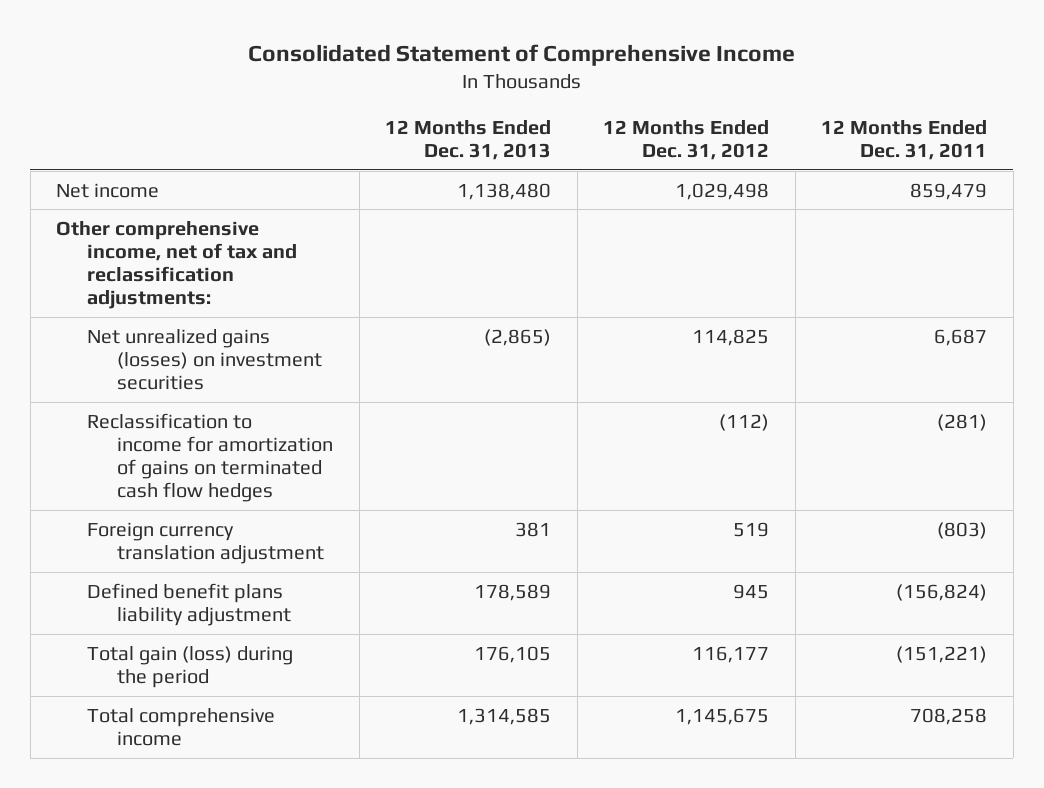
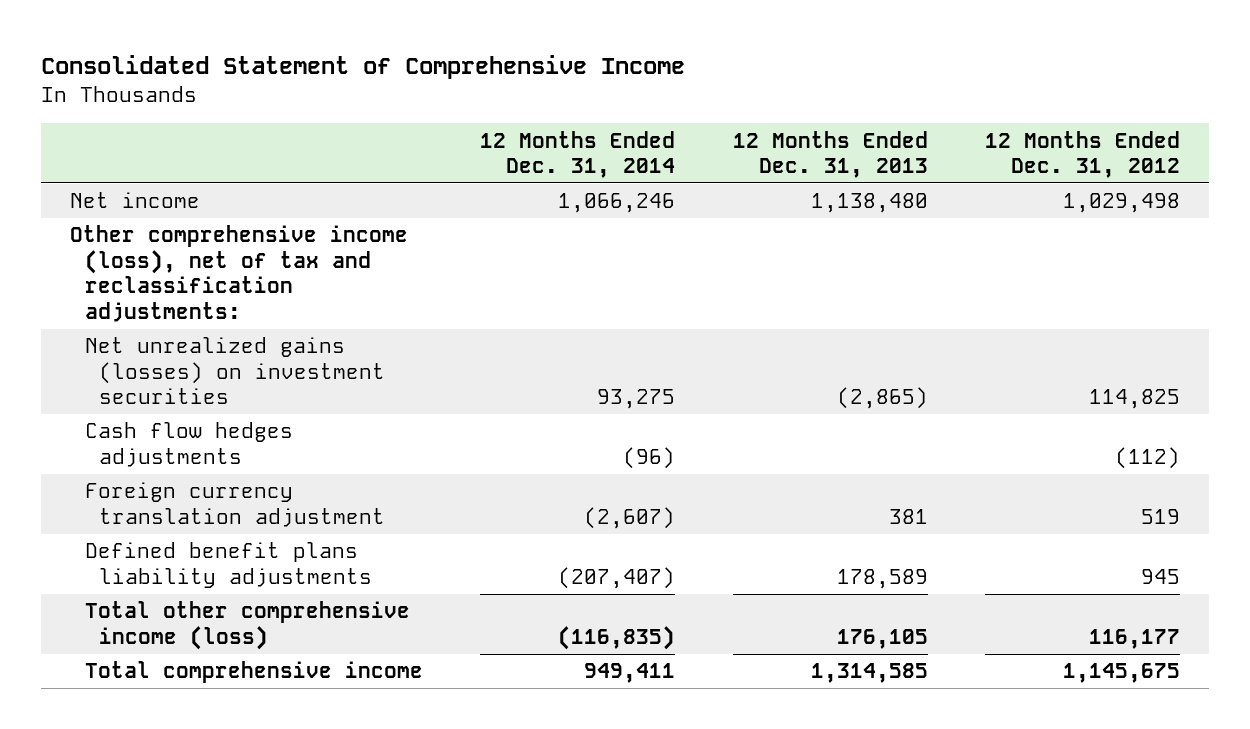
- | 12 Months Ended Dec. 31, 2013 | 12 Months Ended Dec. 31, 2012 | 12 Months Ended Dec. 31, 2011
+ | 12 Months Ended Dec. 31, 2014 | 12 Months Ended Dec. 31, 2013 | 12 Months Ended Dec. 31, 2012
- Other comprehensive income, net of tax and reclassification adjustments:
+ Other comprehensive income (loss), net of tax and reclassification adjustments:
- Reclassification to income for amortization of gains on terminated cash flow hedges | | (112) | (281)
+ Cash flow hedges adjustments | (96) | | (112)
- Defined benefit plans liability adjustment | 178,589 | 945 | (156,824)
- Total gain (loss) during the period | 176,105 | 116,177 | (151,221)
+ Defined benefit plans liability adjustments | (207,407) | 178,589 | 945
+ Total other comprehensive income (loss) | (116,835) | 176,105 | 116,177

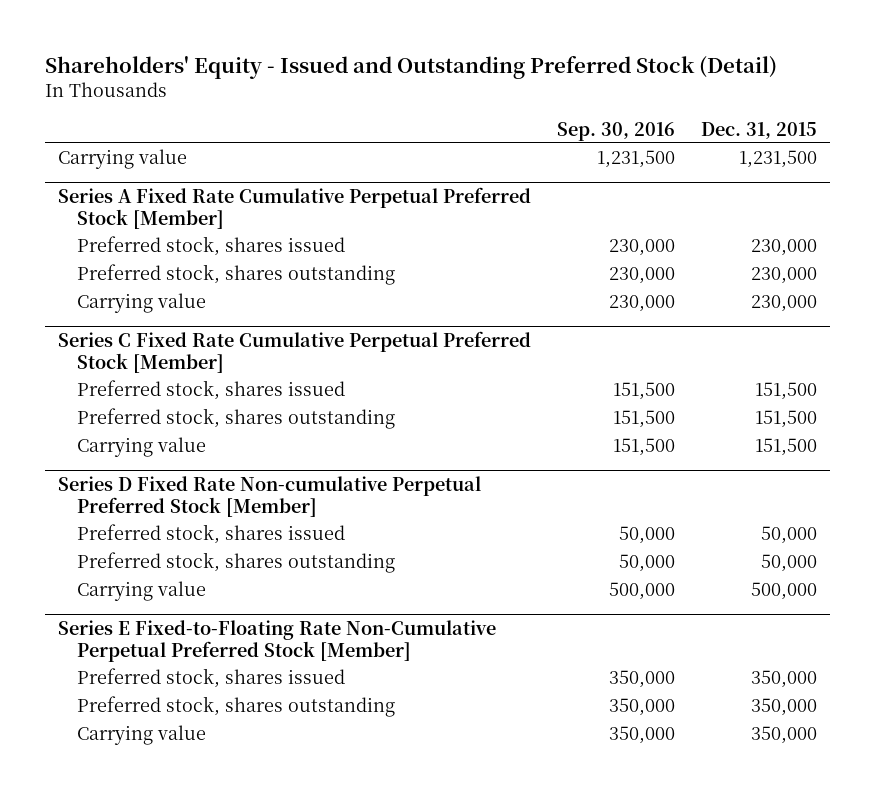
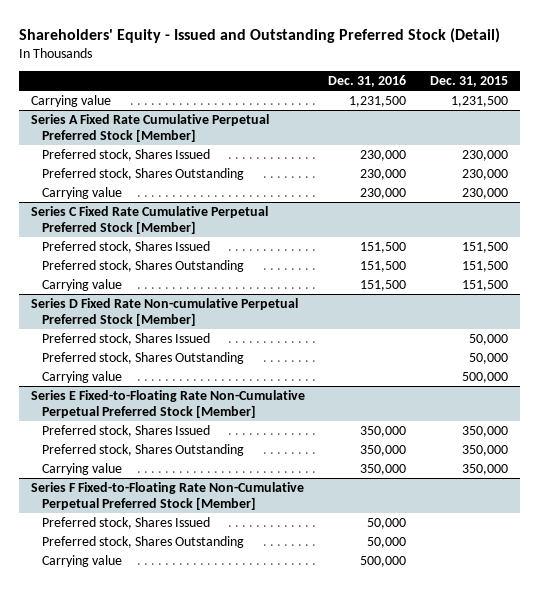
- | Sep. 30, 2016 | Dec. 31, 2015
+ | Dec. 31, 2016 | Dec. 31, 2015
@ Series A Fixed Rate Cumulative Perpetual Preferred Stock [Member]
- Preferred stock, shares issued | 230,000 | 230,000
- Preferred stock, shares outstanding | 230,000 | 230,000
+ Preferred stock, Shares Issued | 230,000 | 230,000
+ Preferred stock, Shares Outstanding | 230,000 | 230,000
@ Series C Fixed Rate Cumulative Perpetual Preferred Stock [Member]
- Preferred stock, shares issued | 151,500 | 151,500
- Preferred stock, shares outstanding | 151,500 | 151,500
+ Preferred stock, Shares Issued | 151,500 | 151,500
+ Preferred stock, Shares Outstanding | 151,500 | 151,500
@ Series D Fixed Rate Non-cumulative Perpetual Preferred Stock [Member]
- Preferred stock, shares issued | 50,000 | 50,000
- Preferred stock, shares outstanding | 50,000 | 50,000
+ Preferred stock, Shares Issued | | 50,000
+ Preferred stock, Shares Outstanding | | 50,000
@ Series E Fixed-to-Floating Rate Non-Cumulative Perpetual Preferred Stock [Member]
- Preferred stock, shares issued | 350,000 | 350,000
- Preferred stock, shares outstanding | 350,000 | 350,000
+ Preferred stock, Shares Issued | 350,000 | 350,000
+ Preferred stock, Shares Outstanding | 350,000 | 350,000
+ Series F Fixed-to-Floating Rate Non-Cumulative Perpetual Preferred Stock [Member]
+ Preferred stock, Shares Issued | 50,000 |
+ Preferred stock, Shares Outstanding | 50,000 |
+ Carrying value | 500,000 |

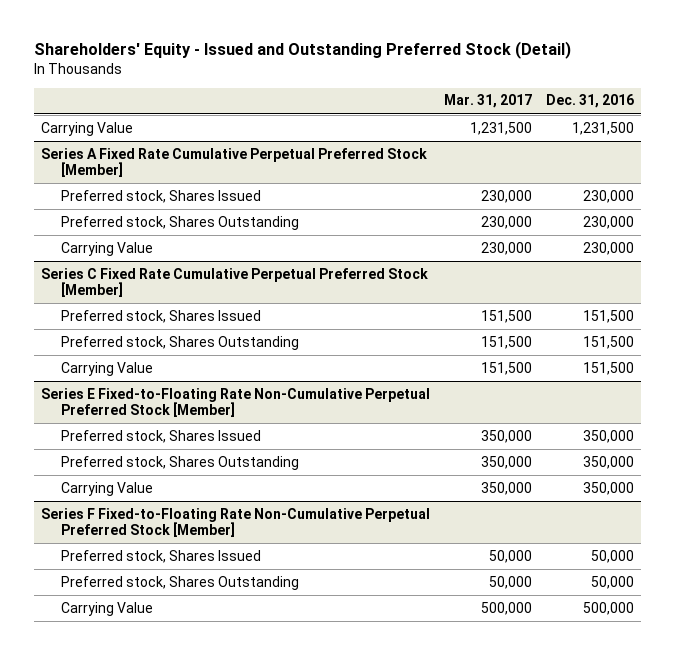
- | Dec. 31, 2016 | Dec. 31, 2015
+ | Mar. 31, 2017 | Dec. 31, 2016
- Carrying value | 1,231,500 | 1,231,500
+ Carrying Value | 1,231,500 | 1,231,500
@ Series A Fixed Rate Cumulative Perpetual Preferred Stock [Member]
- Carrying value | 230,000 | 230,000
+ Carrying Value | 230,000 | 230,000
@ Series C Fixed Rate Cumulative Perpetual Preferred Stock [Member]
- Carrying value | 151,500 | 151,500
- Series D Fixed Rate Non-cumulative Perpetual Preferred Stock [Member]
- Preferred stock, Shares Issued | | 50,000
- Preferred stock, Shares Outstanding | | 50,000
- Carrying value | | 500,000
@ Series C Fixed Rate Cumulative Perpetual Preferred Stock [Member]
+ Carrying Value | 151,500 | 151,500
@ Series E Fixed-to-Floating Rate Non-Cumulative Perpetual Preferred Stock [Member]
- Carrying value | 350,000 | 350,000
+ Carrying Value | 350,000 | 350,000
@ Series F Fixed-to-Floating Rate Non-Cumulative Perpetual Preferred Stock [Member]
- Carrying value | 500,000 |
+ Carrying Value | 500,000 | 500,000

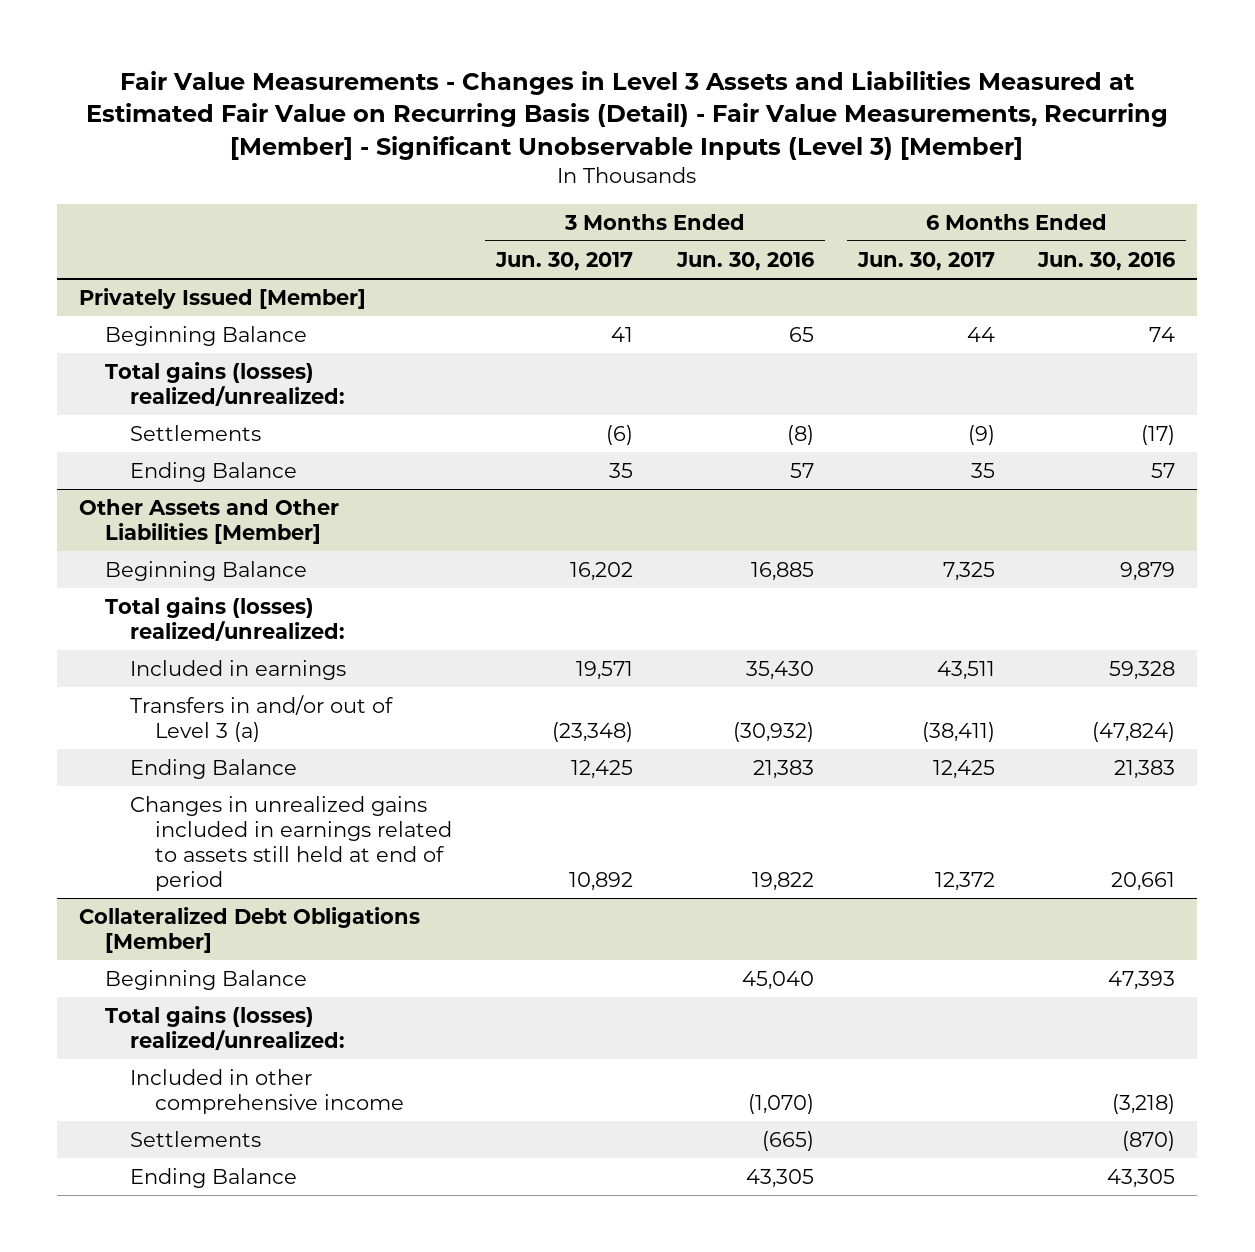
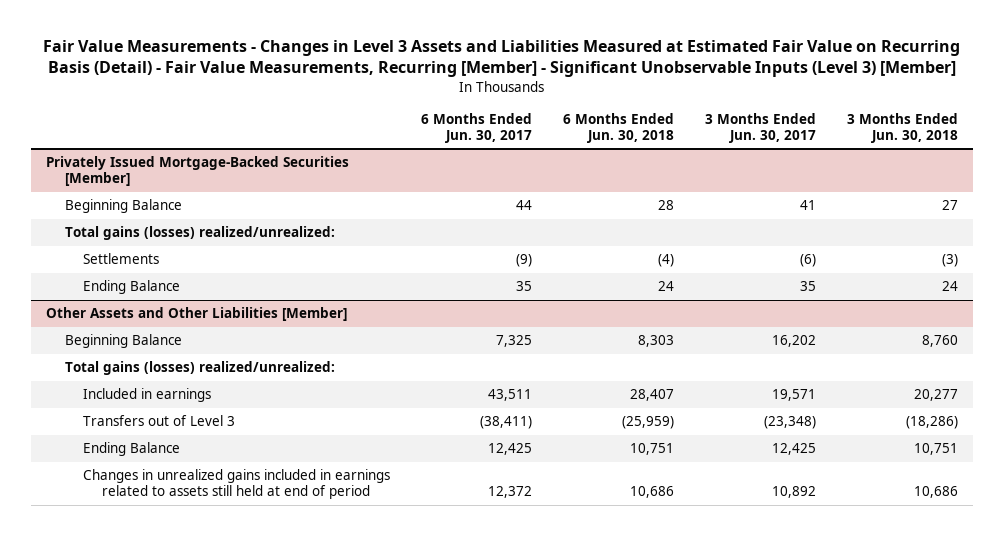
- | 3 Months Ended Jun. 30, 2017 | 3 Months Ended Jun. 30, 2016 | 6 Months Ended Jun. 30, 2017 | 6 Months Ended Jun. 30, 2016
+ | 6 Months Ended Jun. 30, 2017 | 6 Months Ended Jun. 30, 2018 | 3 Months Ended Jun. 30, 2017 | 3 Months Ended Jun. 30, 2018
- Privately Issued [Member]
+ Privately Issued Mortgage-Backed Securities [Member]
@ Other Assets and Other Liabilities [Member]
- Transfers in and/or out of Level 3 (a) | (23,348) | (30,932) | (38,411) | (47,824)
+ Transfers out of Level 3 | (38,411) | (25,959) | (23,348) | (18,286)
- Collateralized Debt Obligations [Member]
- Beginning Balance | | 45,040 | | 47,393
- Total gains (losses) realized/unrealized:
- Included in other comprehensive income | | (1,070) | | (3,218)
- Settlements | | (665) | | (870)
- Ending Balance | | 43,305 | | 43,305

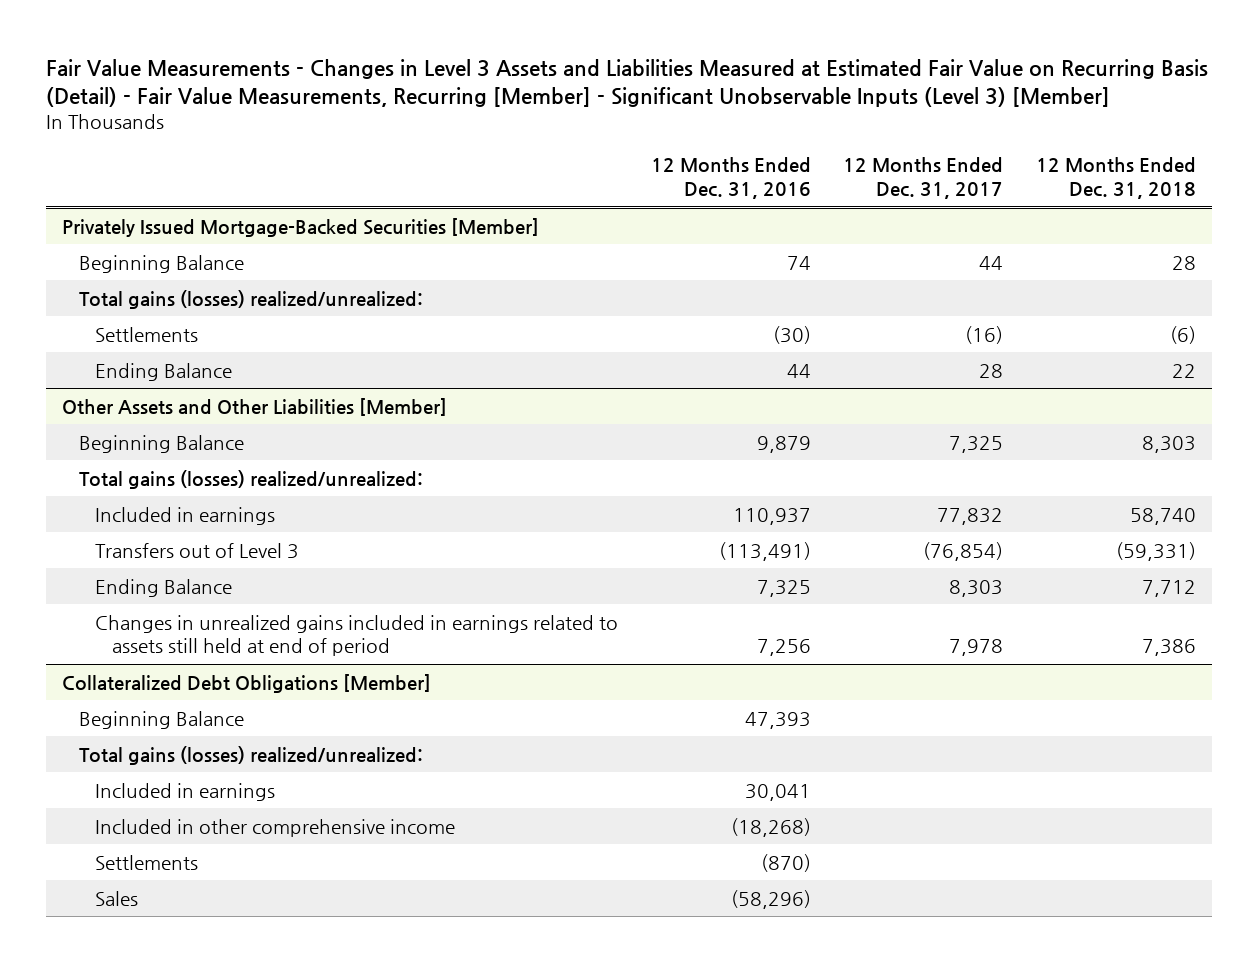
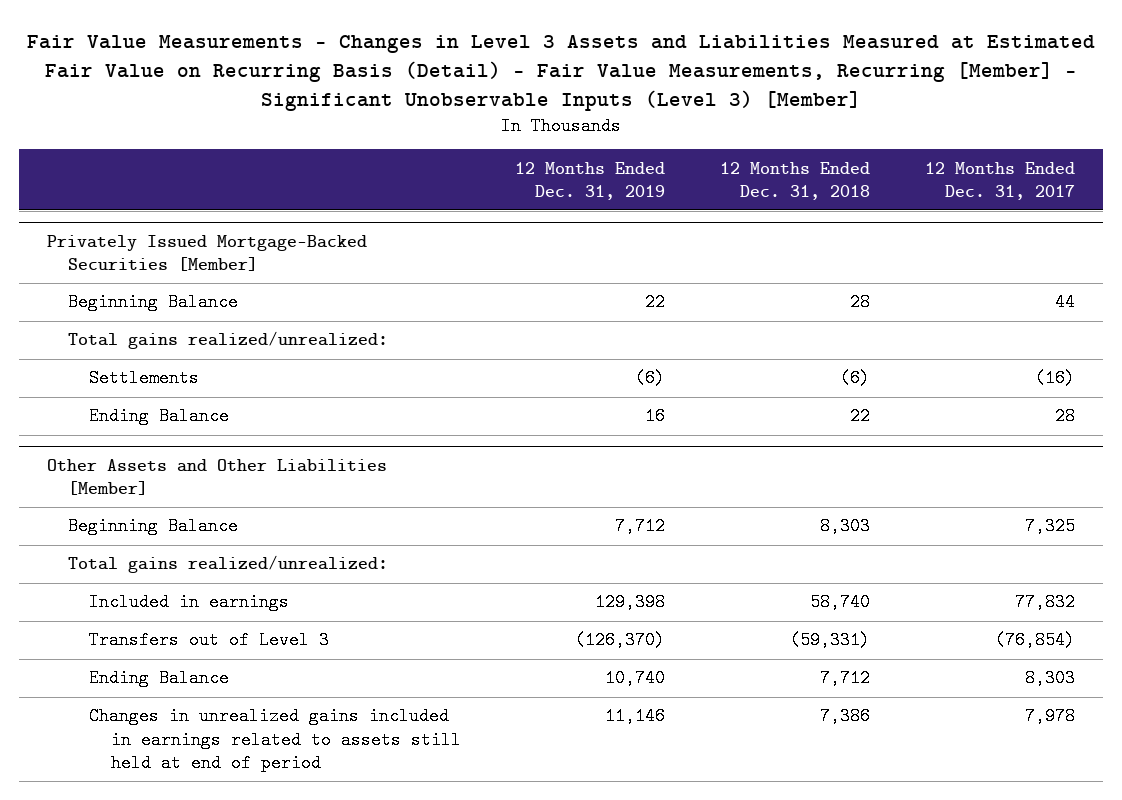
- | 12 Months Ended Dec. 31, 2016 | 12 Months Ended Dec. 31, 2017 | 12 Months Ended Dec. 31, 2018
+ | 12 Months Ended Dec. 31, 2019 | 12 Months Ended Dec. 31, 2018 | 12 Months Ended Dec. 31, 2017
@ Privately Issued Mortgage-Backed Securities [Member]
- Total gains (losses) realized/unrealized:
+ Total gains realized/unrealized:
@ Other Assets and Other Liabilities [Member]
- Total gains (losses) realized/unrealized:
+ Total gains realized/unrealized:
- Collateralized Debt Obligations [Member]
- Beginning Balance | 47,393 | |
- Total gains (losses) realized/unrealized:
- Included in earnings | 30,041 | |
- Included in other comprehensive income | (18,268) | |
- Settlements | (870) | |
- Sales | (58,296) | |

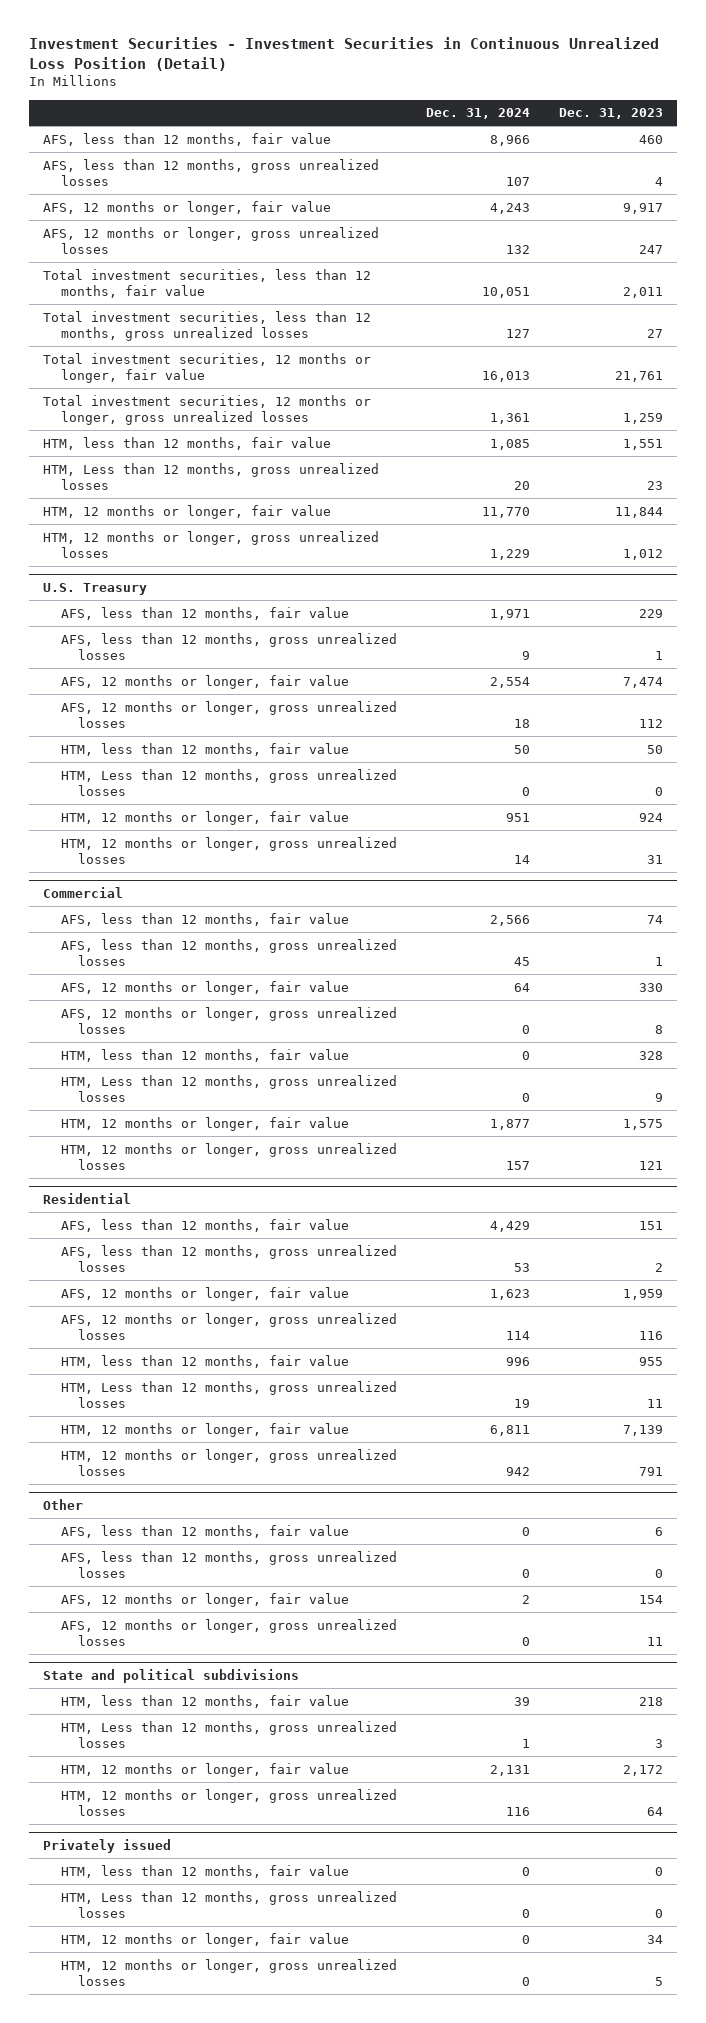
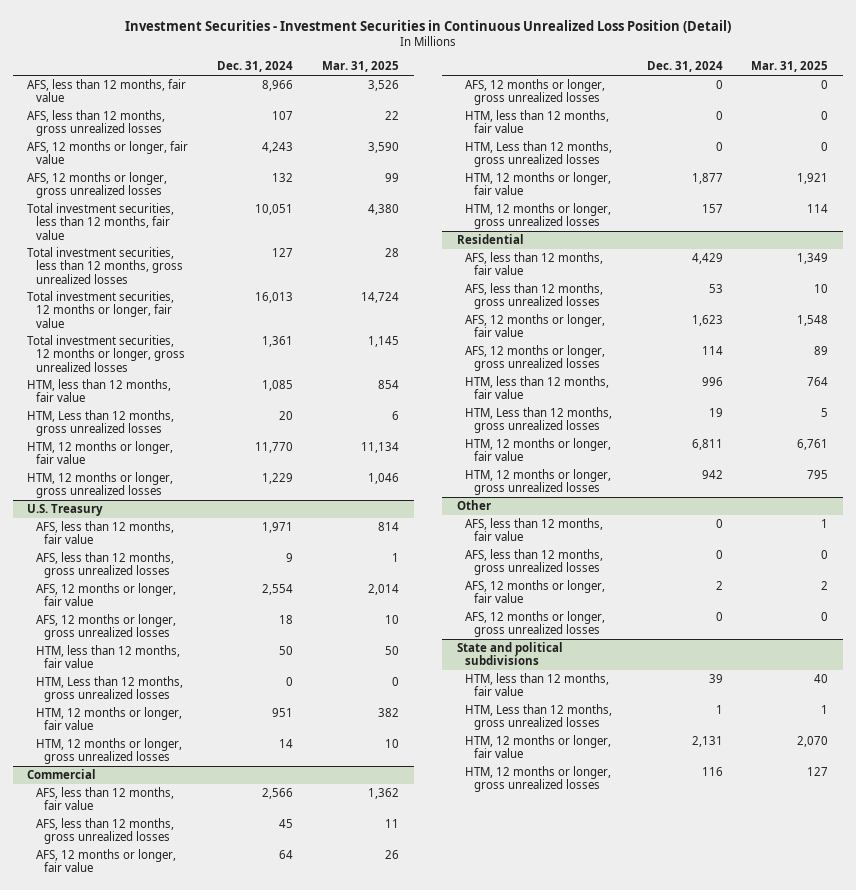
- | Dec. 31, 2024 | Dec. 31, 2023
+ | Dec. 31, 2024 | Mar. 31, 2025
- Privately issued
- HTM, less than 12 months, fair value | 0 | 0
- HTM, Less than 12 months, gross unrealized losses | 0 | 0
- HTM, 12 months or longer, fair value | 0 | 34
- HTM, 12 months or longer, gross unrealized losses | 0 | 5

